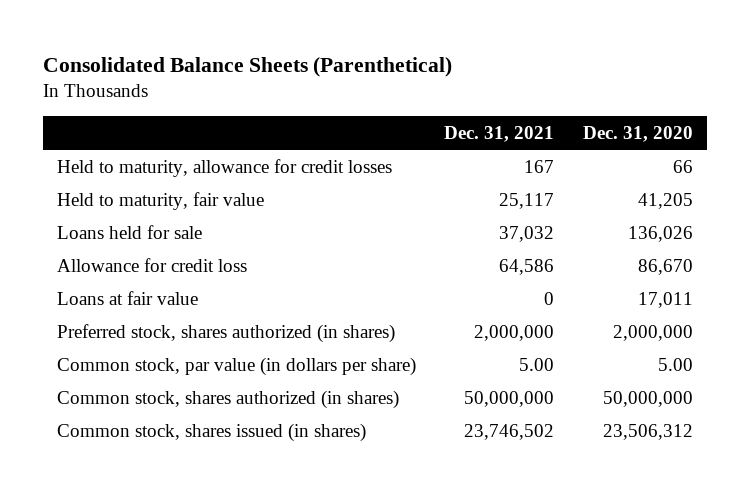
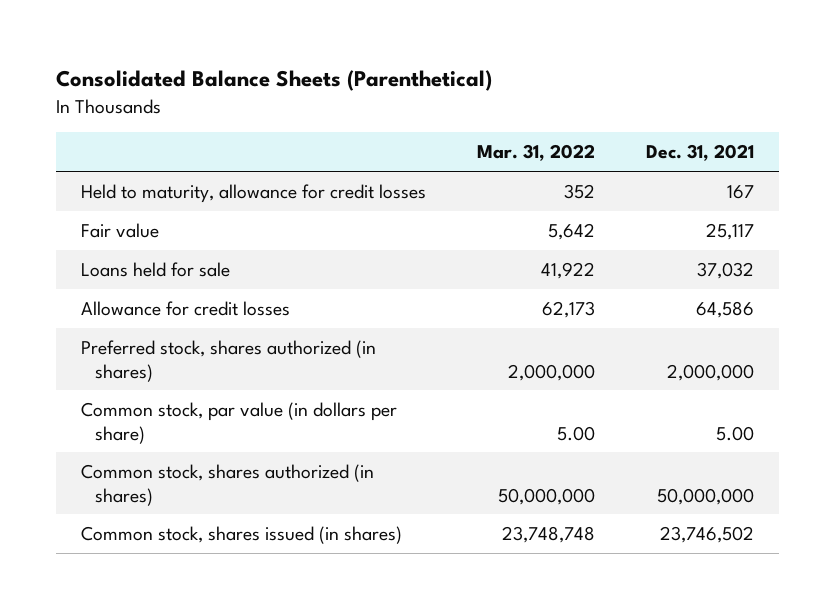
- | Dec. 31, 2021 | Dec. 31, 2020
+ | Mar. 31, 2022 | Dec. 31, 2021
- Held to maturity, fair value | 25,117 | 41,205
+ Fair value | 5,642 | 25,117
- Allowance for credit loss | 64,586 | 86,670
- Loans at fair value | 0 | 17,011
+ Allowance for credit losses | 62,173 | 64,586

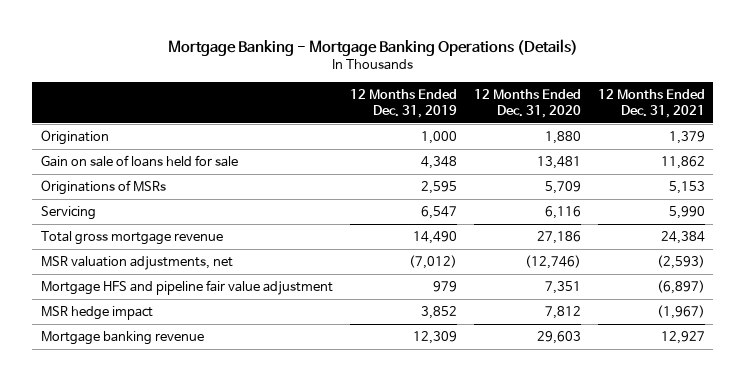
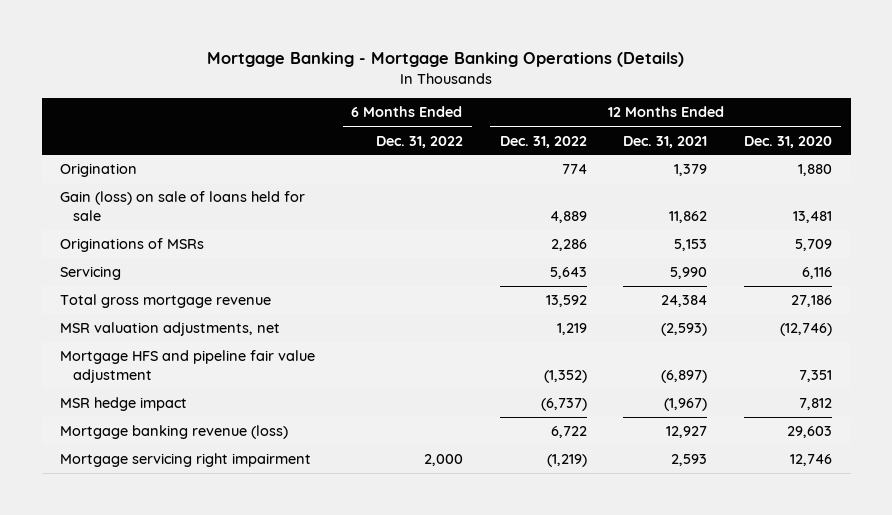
- | 12 Months Ended Dec. 31, 2019 | 12 Months Ended Dec. 31, 2020 | 12 Months Ended Dec. 31, 2021
+ | 6 Months Ended Dec. 31, 2022 | 12 Months Ended Dec. 31, 2022 | 12 Months Ended Dec. 31, 2021 | 12 Months Ended Dec. 31, 2020
- Gain on sale of loans held for sale | 4,348 | 13,481 | 11,862
+ Gain (loss) on sale of loans held for sale | | 4,889 | 11,862 | 13,481
- Mortgage banking revenue | 12,309 | 29,603 | 12,927
+ Mortgage banking revenue (loss) | | 6,722 | 12,927 | 29,603
+ Mortgage servicing right impairment | 2,000 | (1,219) | 2,593 | 12,746

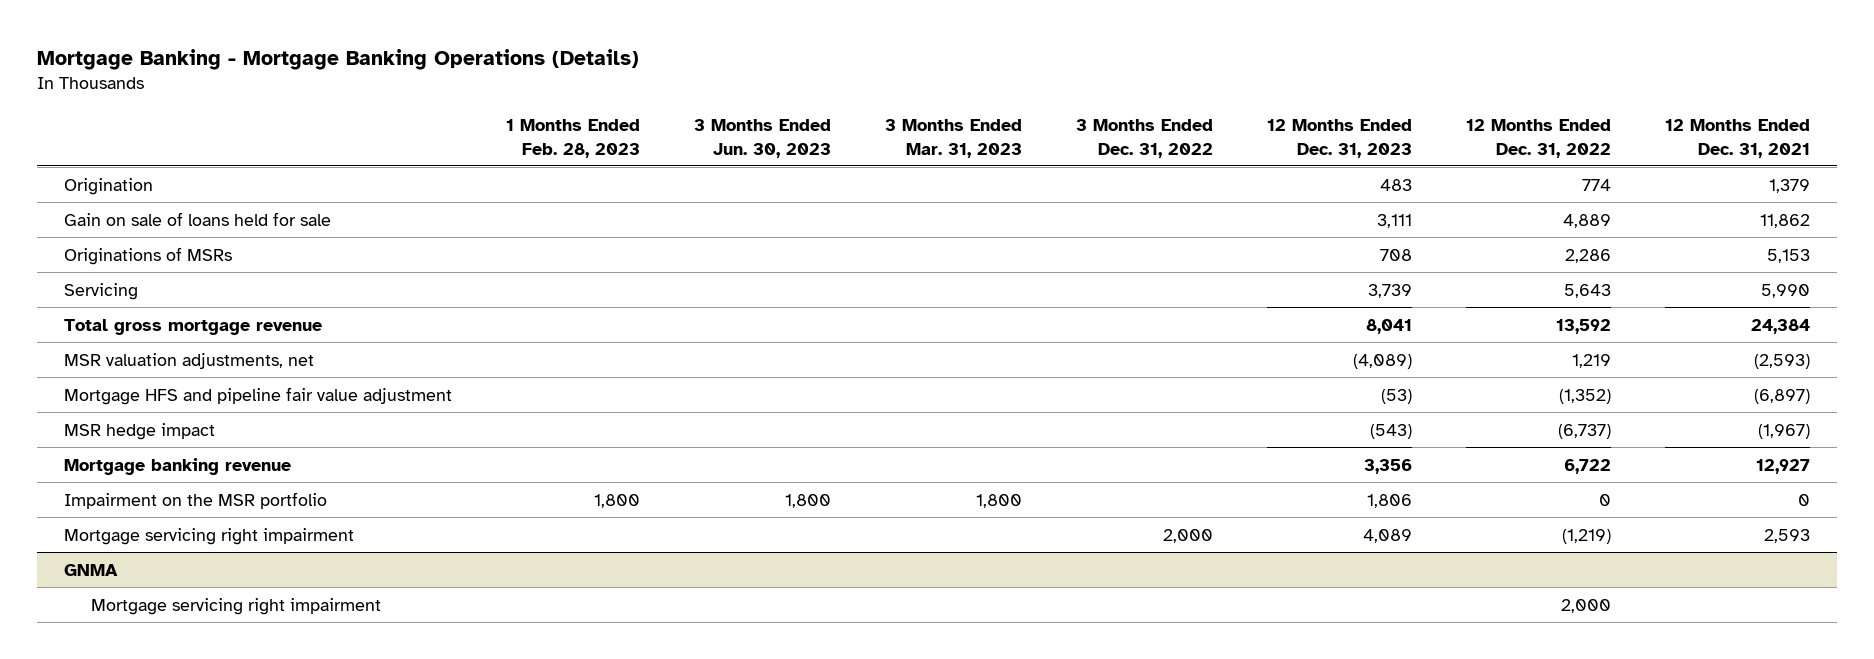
- | 6 Months Ended Dec. 31, 2022 | 12 Months Ended Dec. 31, 2022 | 12 Months Ended Dec. 31, 2021 | 12 Months Ended Dec. 31, 2020
+ | 1 Months Ended Feb. 28, 2023 | 3 Months Ended Jun. 30, 2023 | 3 Months Ended Mar. 31, 2023 | 3 Months Ended Dec. 31, 2022 | 12 Months Ended Dec. 31, 2023 | 12 Months Ended Dec. 31, 2022 | 12 Months Ended Dec. 31, 2021
- Gain (loss) on sale of loans held for sale | | 4,889 | 11,862 | 13,481
+ Gain on sale of loans held for sale | | | | | 3,111 | 4,889 | 11,862
- Mortgage banking revenue (loss) | | 6,722 | 12,927 | 29,603
+ Mortgage banking revenue | | | | | 3,356 | 6,722 | 12,927
+ Impairment on the MSR portfolio | 1,800 | 1,800 | 1,800 | | 1,806 | 0 | 0
+ GNMA
+ Mortgage servicing right impairment | | | | | | 2,000 |

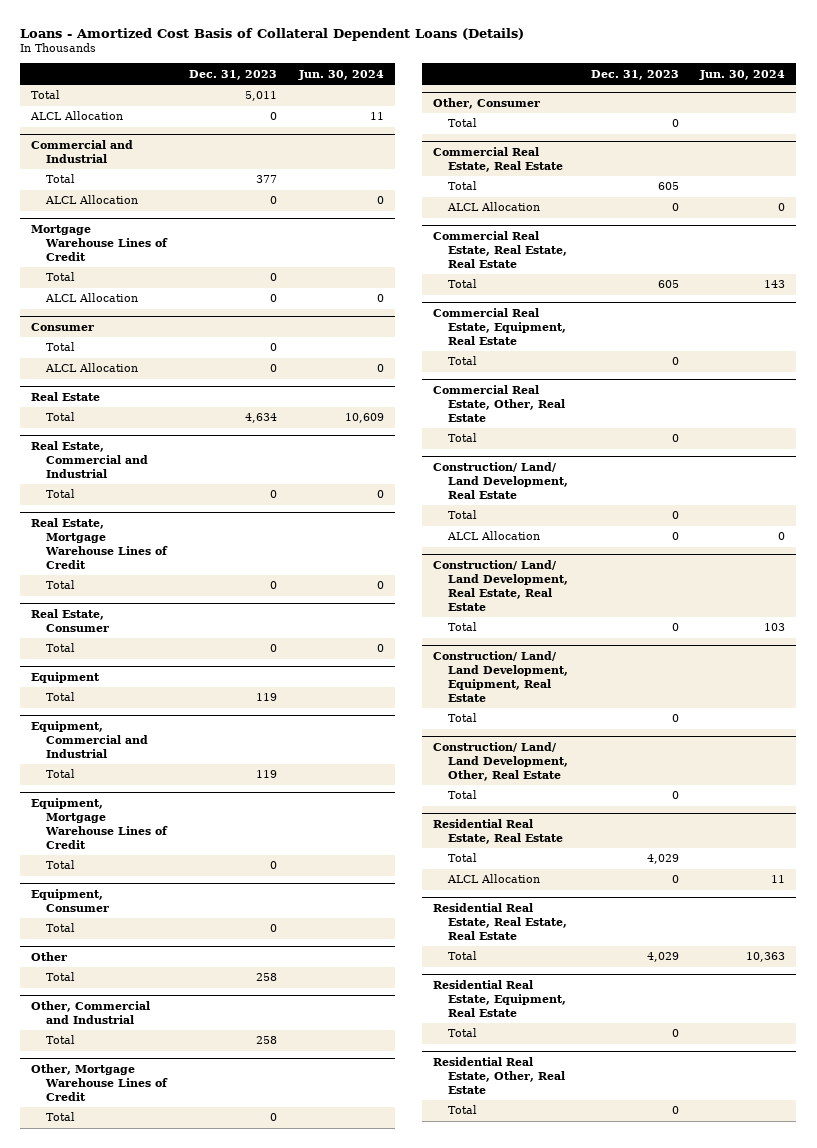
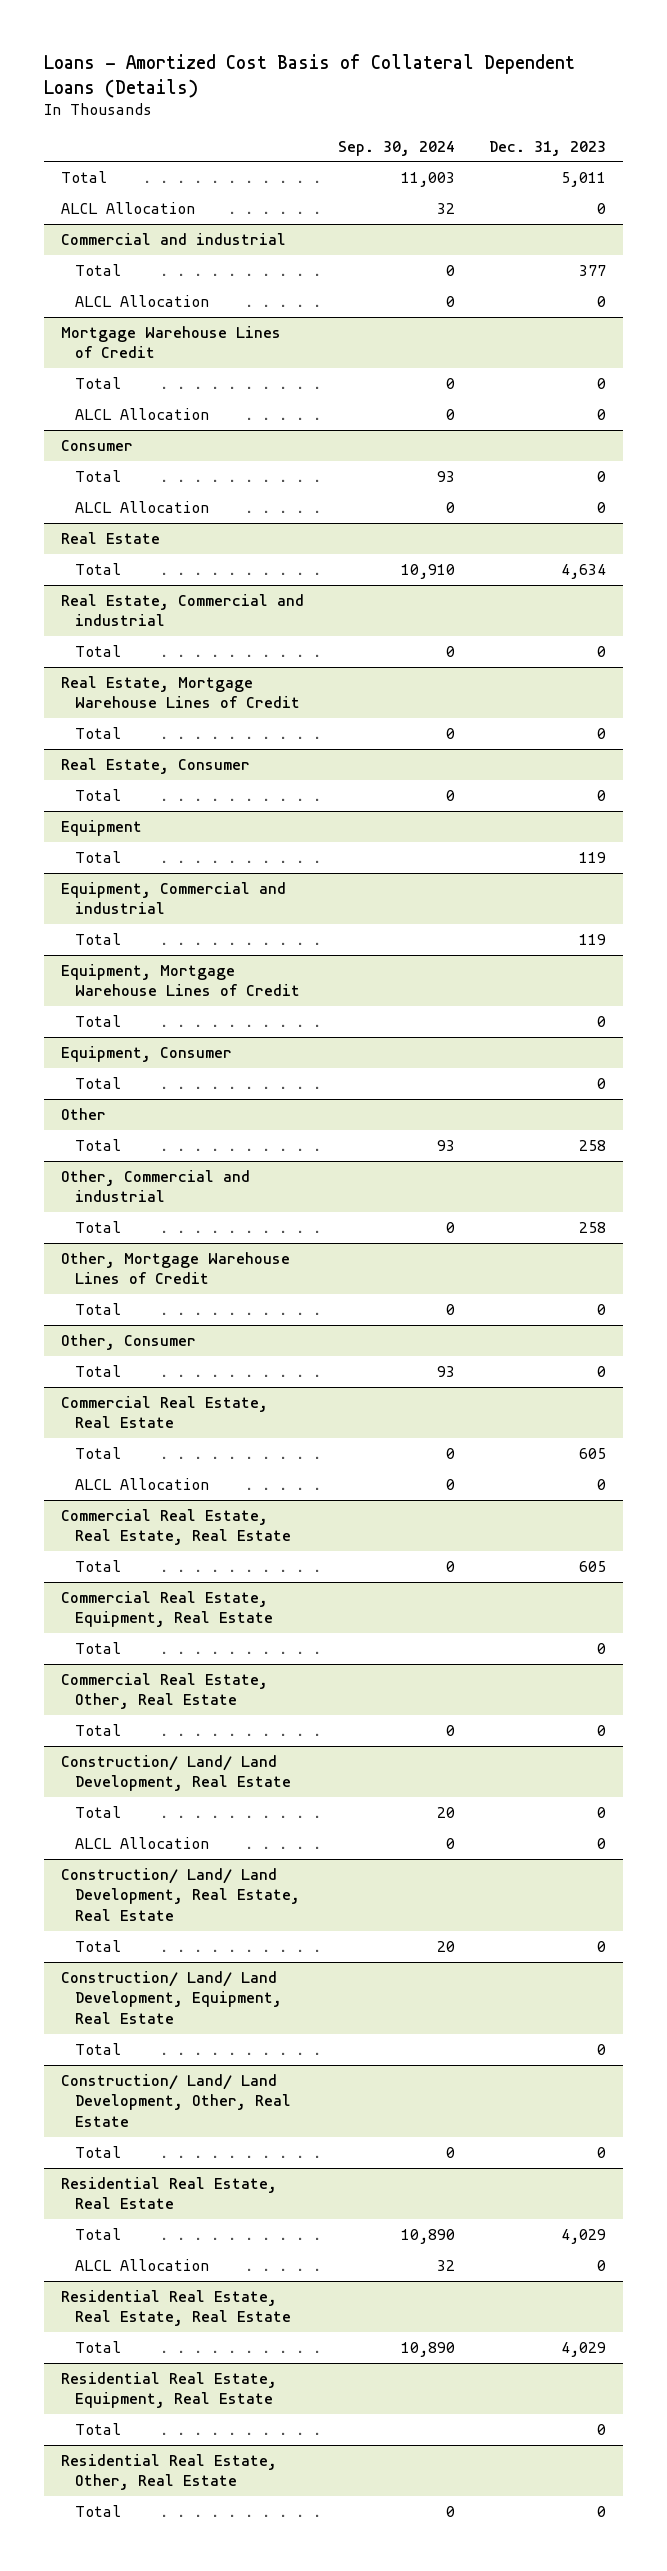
- | Dec. 31, 2023 | Jun. 30, 2024
+ | Sep. 30, 2024 | Dec. 31, 2023
- Commercial and Industrial
+ Commercial and industrial
- Real Estate, Commercial and Industrial
+ Real Estate, Commercial and industrial
- Equipment, Commercial and Industrial
+ Equipment, Commercial and industrial
- Other, Commercial and Industrial
+ Other, Commercial and industrial

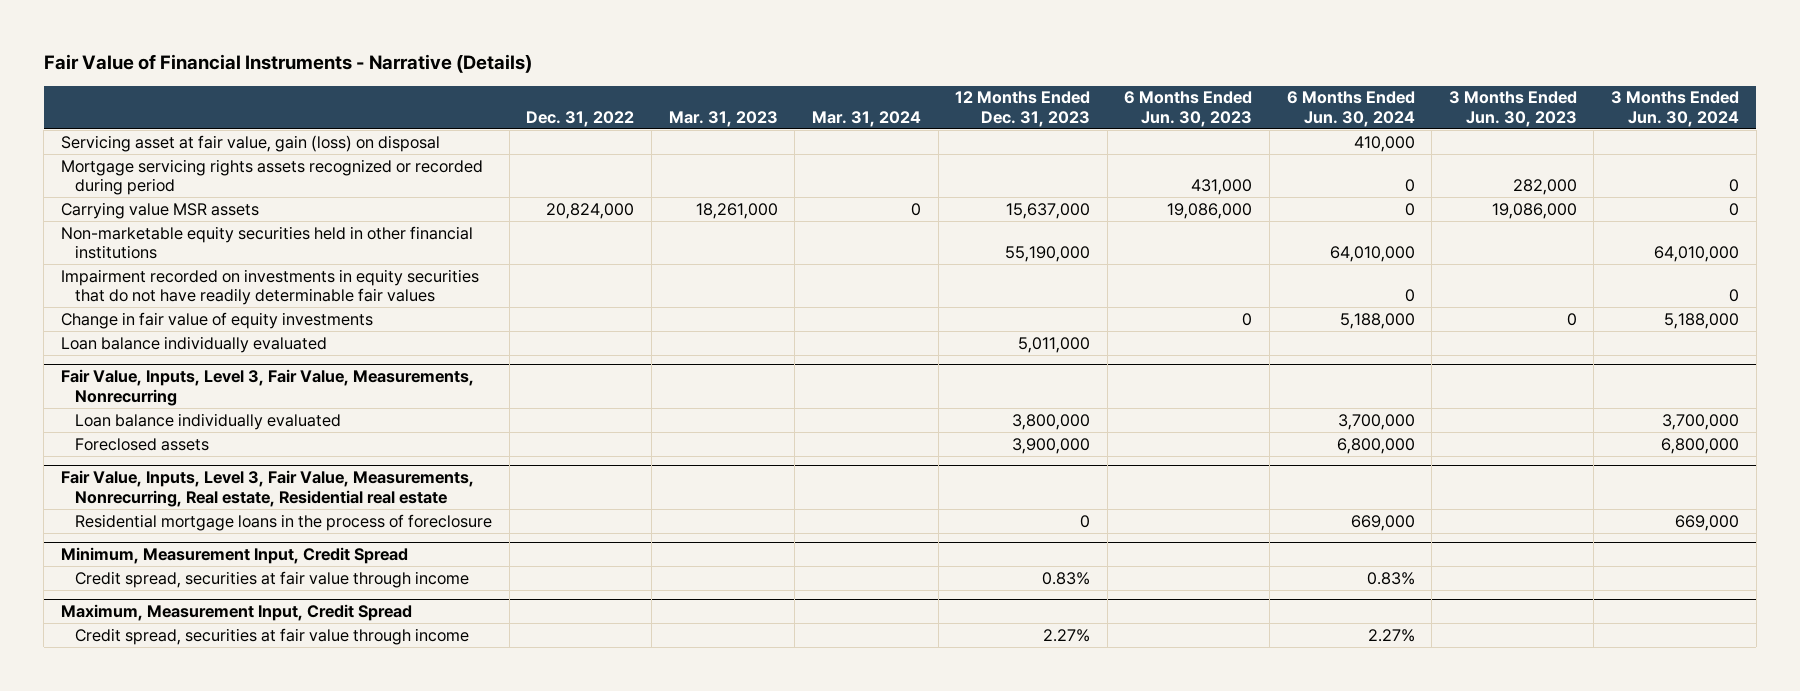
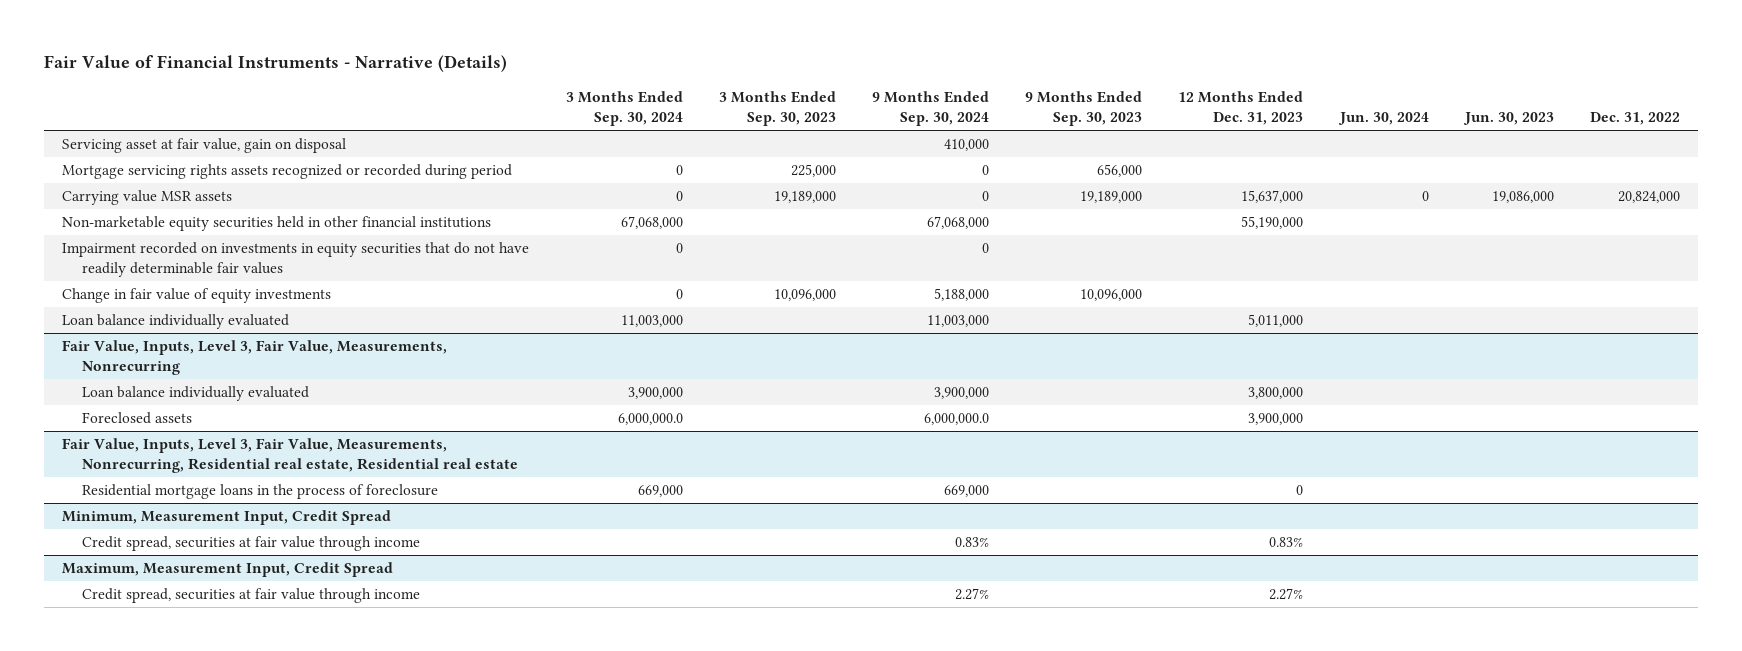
- | Dec. 31, 2022 | Mar. 31, 2023 | Mar. 31, 2024 | 12 Months Ended Dec. 31, 2023 | 6 Months Ended Jun. 30, 2023 | 6 Months Ended Jun. 30, 2024 | 3 Months Ended Jun. 30, 2023 | 3 Months Ended Jun. 30, 2024
+ | 3 Months Ended Sep. 30, 2024 | 3 Months Ended Sep. 30, 2023 | 9 Months Ended Sep. 30, 2024 | 9 Months Ended Sep. 30, 2023 | 12 Months Ended Dec. 31, 2023 | Jun. 30, 2024 | Jun. 30, 2023 | Dec. 31, 2022
- Servicing asset at fair value, gain (loss) on disposal | | | | | | 410,000 | |
+ Servicing asset at fair value, gain on disposal | | | 410,000 | | | | |
- Fair Value, Inputs, Level 3, Fair Value, Measurements, Nonrecurring, Real estate, Residential real estate
+ Fair Value, Inputs, Level 3, Fair Value, Measurements, Nonrecurring, Residential real estate, Residential real estate

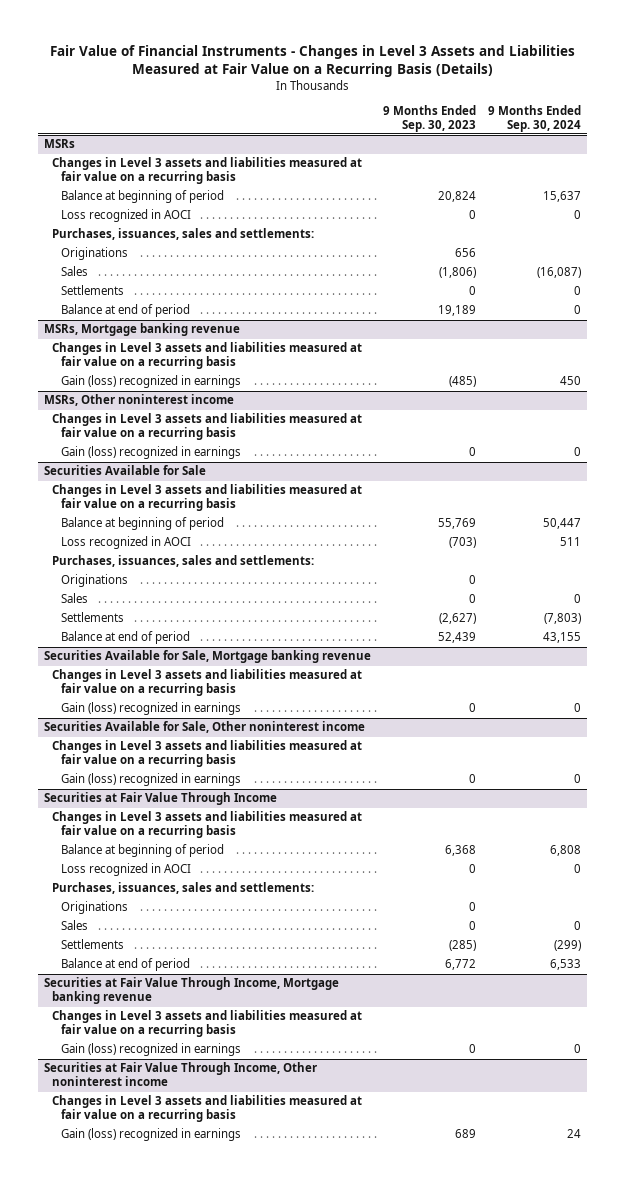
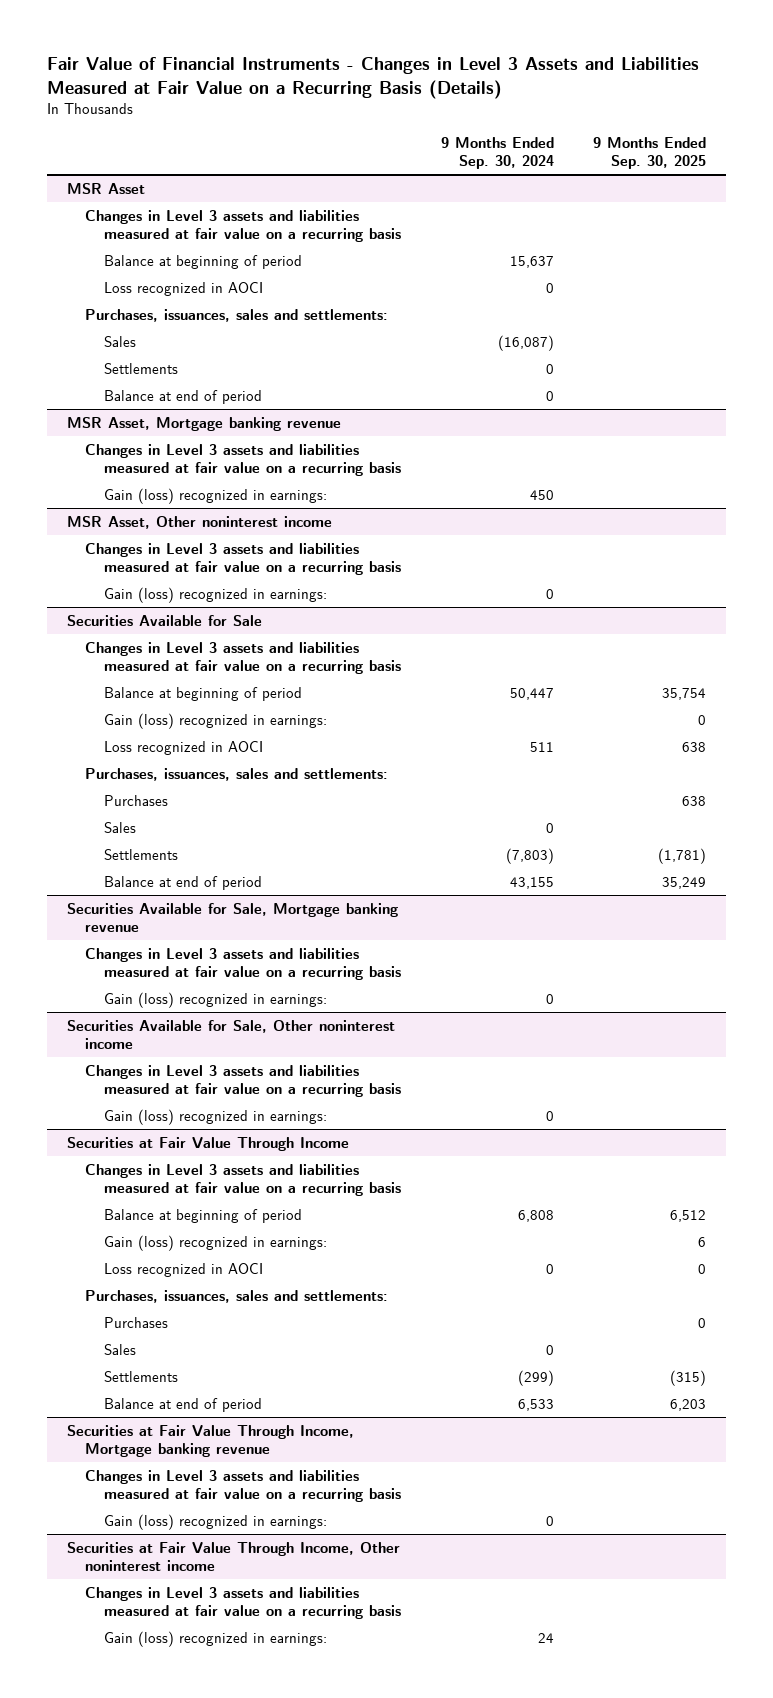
- | 9 Months Ended Sep. 30, 2023 | 9 Months Ended Sep. 30, 2024
+ | 9 Months Ended Sep. 30, 2024 | 9 Months Ended Sep. 30, 2025
- MSRs
+ MSR Asset
- Originations | 656 |
- MSRs, Mortgage banking revenue
+ MSR Asset, Mortgage banking revenue
- Gain (loss) recognized in earnings | (485) | 450
- MSRs, Other noninterest income
+ Gain (loss) recognized in earnings: | 450 |
+ MSR Asset, Other noninterest income
- Gain (loss) recognized in earnings | 0 | 0
+ Gain (loss) recognized in earnings: | 0 |
@ Securities Available for Sale
+ Gain (loss) recognized in earnings: | | 0
- Originations | 0 |
+ Purchases | | 638
@ Securities Available for Sale, Mortgage banking revenue
- Gain (loss) recognized in earnings | 0 | 0
+ Gain (loss) recognized in earnings: | 0 |
@ Securities Available for Sale, Other noninterest income
- Gain (loss) recognized in earnings | 0 | 0
+ Gain (loss) recognized in earnings: | 0 |
@ Securities at Fair Value Through Income
+ Gain (loss) recognized in earnings: | | 6
- Originations | 0 |
+ Purchases | | 0
@ Securities at Fair Value Through Income, Mortgage banking revenue
- Gain (loss) recognized in earnings | 0 | 0
+ Gain (loss) recognized in earnings: | 0 |
@ Securities at Fair Value Through Income, Other noninterest income
- Gain (loss) recognized in earnings | 689 | 24
+ Gain (loss) recognized in earnings: | 24 |

